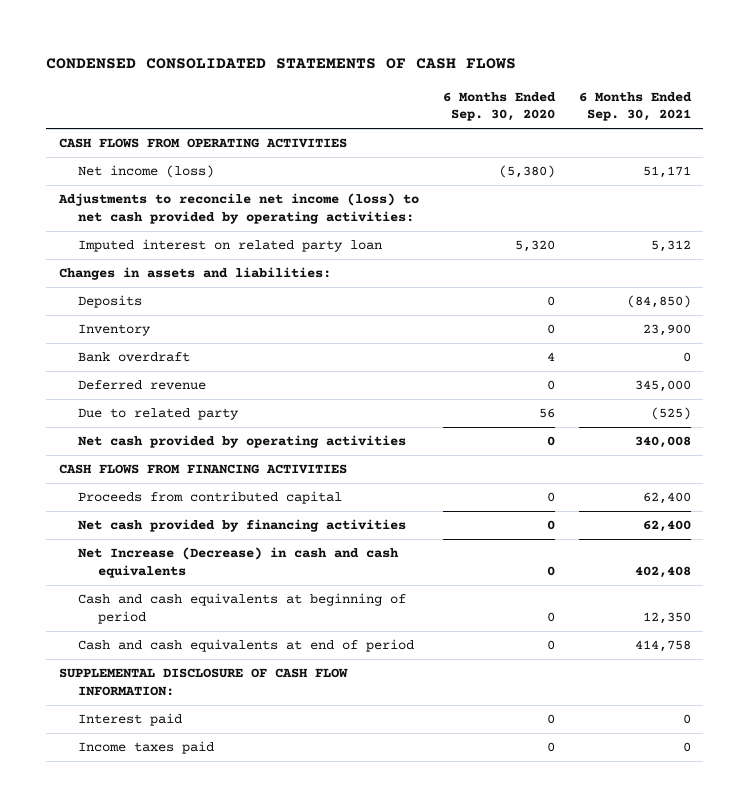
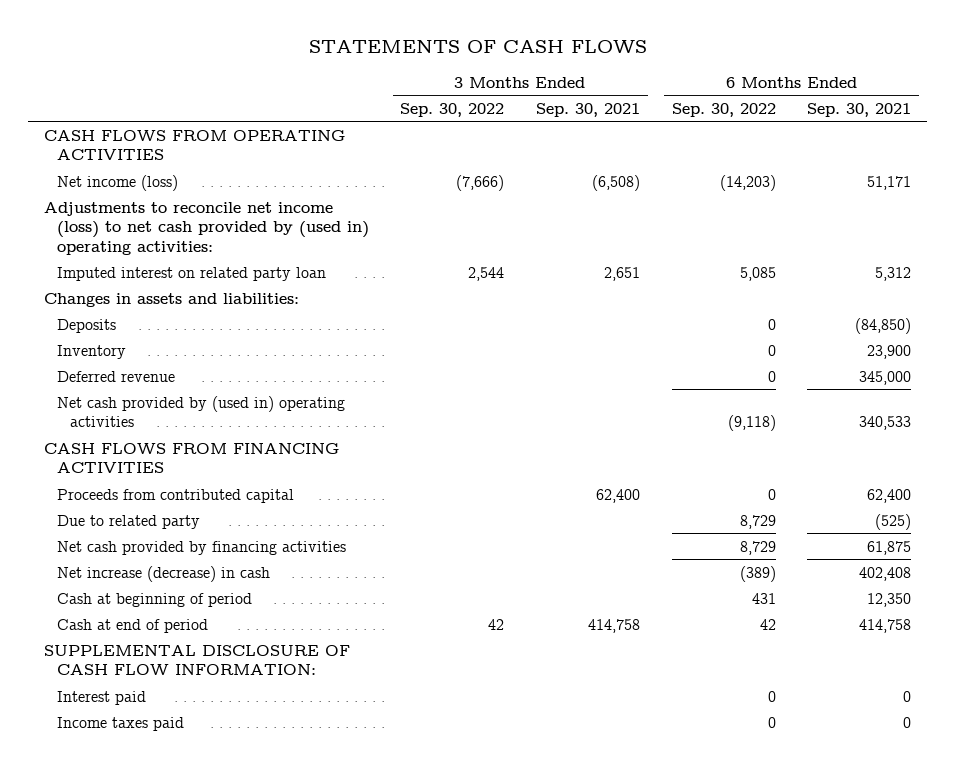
- CONDENSED CONSOLIDATED STATEMENTS OF CASH FLOWS
+ STATEMENTS OF CASH FLOWS
- | 6 Months Ended Sep. 30, 2020 | 6 Months Ended Sep. 30, 2021
+ | 3 Months Ended Sep. 30, 2022 | 3 Months Ended Sep. 30, 2021 | 6 Months Ended Sep. 30, 2022 | 6 Months Ended Sep. 30, 2021
- Adjustments to reconcile net income (loss) to net cash provided by operating activities:
+ Adjustments to reconcile net income (loss) to net cash provided by (used in) operating activities:
- Bank overdraft | 4 | 0
- Net cash provided by operating activities | 0 | 340,008
+ Net cash provided by (used in) operating activities | | | (9,118) | 340,533
- Net cash provided by financing activities | 0 | 62,400
- Net Increase (Decrease) in cash and cash equivalents | 0 | 402,408
- Cash and cash equivalents at beginning of period | 0 | 12,350
- Cash and cash equivalents at end of period | 0 | 414,758
moved down: Due to related party | | | 8,729 | (525)
+ Net cash provided by financing activities | | | 8,729 | 61,875
+ Net increase (decrease) in cash | | | (389) | 402,408
+ Cash at beginning of period | | | 431 | 12,350
+ Cash at end of period | 42 | 414,758 | 42 | 414,758

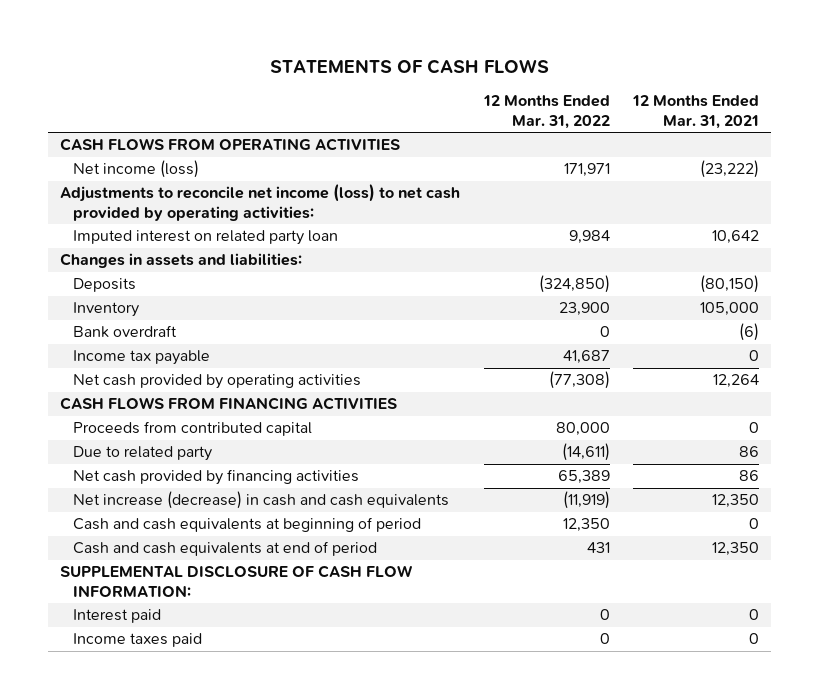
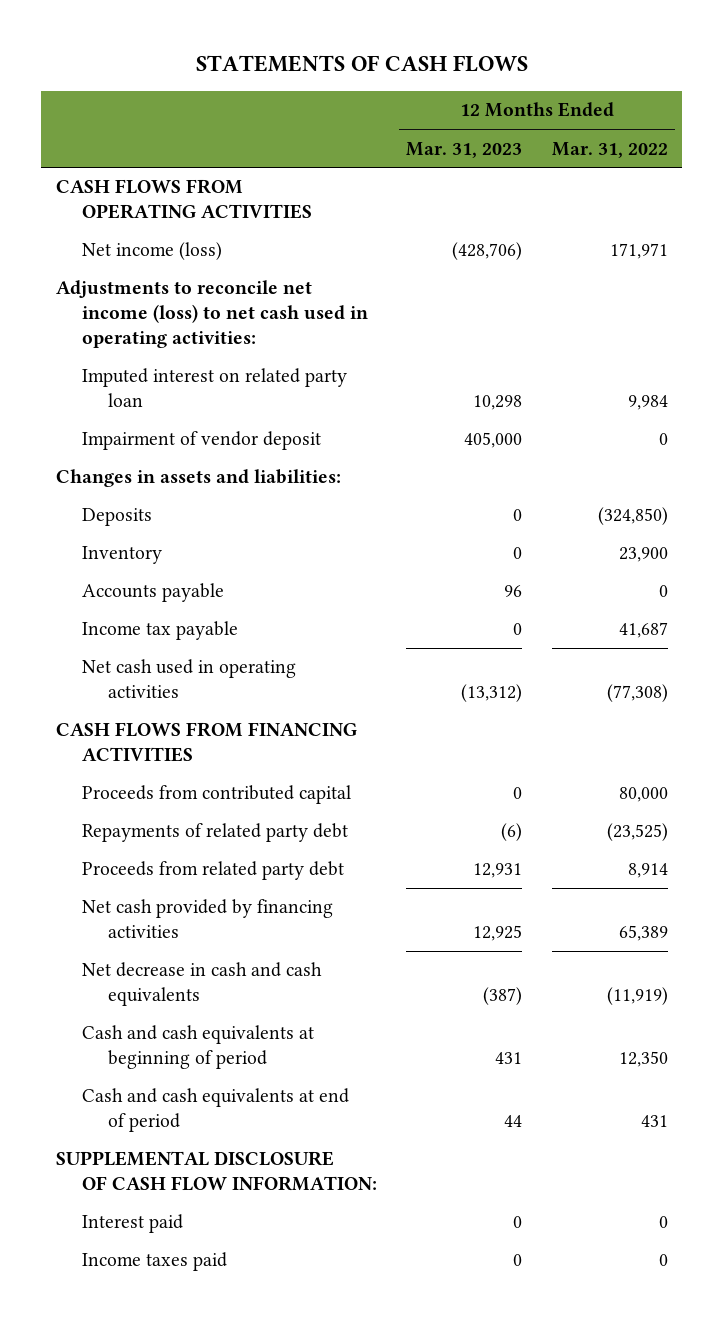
- | 12 Months Ended Mar. 31, 2022 | 12 Months Ended Mar. 31, 2021
+ | 12 Months Ended Mar. 31, 2023 | 12 Months Ended Mar. 31, 2022
- Adjustments to reconcile net income (loss) to net cash provided by operating activities:
+ Adjustments to reconcile net income (loss) to net cash used in operating activities:
+ Impairment of vendor deposit | 405,000 | 0
- Bank overdraft | 0 | (6)
+ Accounts payable | 96 | 0
- Net cash provided by operating activities | (77,308) | 12,264
+ Net cash used in operating activities | (13,312) | (77,308)
- Due to related party | (14,611) | 86
+ Repayments of related party debt | (6) | (23,525)
+ Proceeds from related party debt | 12,931 | 8,914
- Net increase (decrease) in cash and cash equivalents | (11,919) | 12,350
+ Net decrease in cash and cash equivalents | (387) | (11,919)

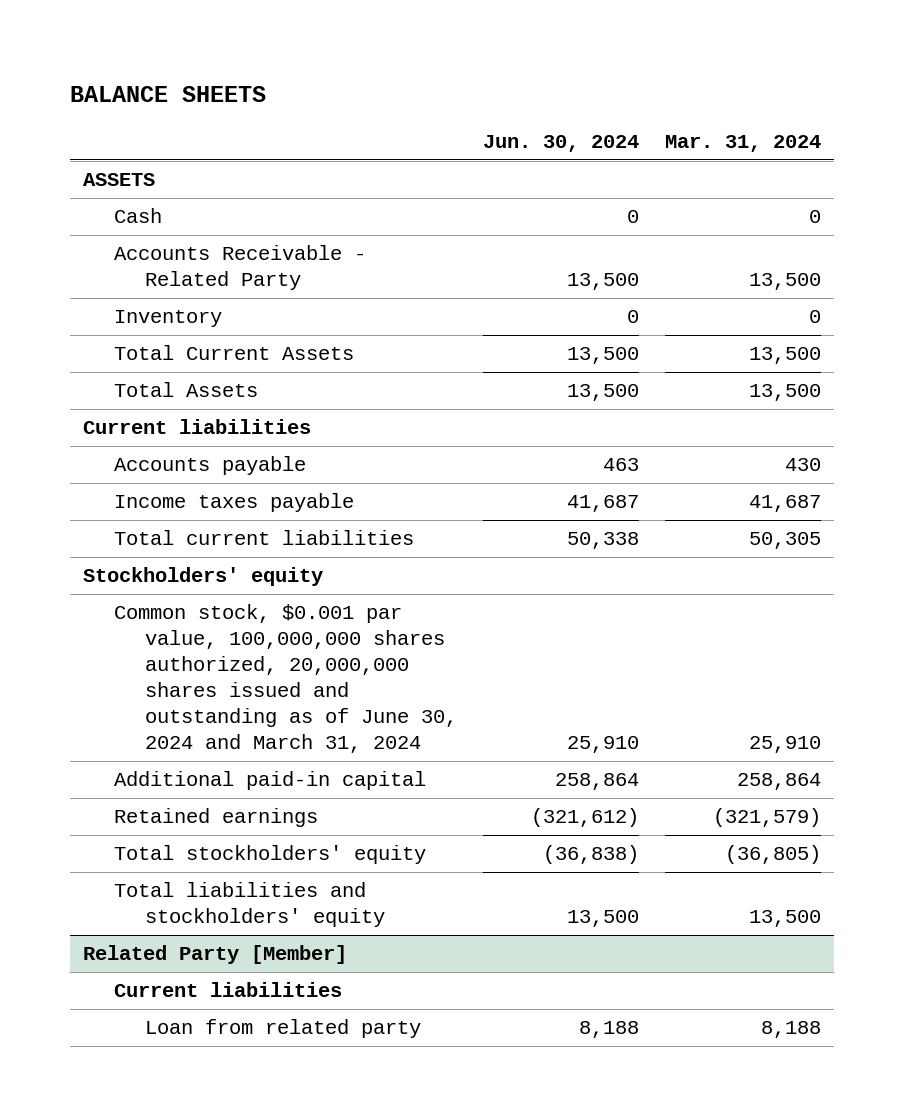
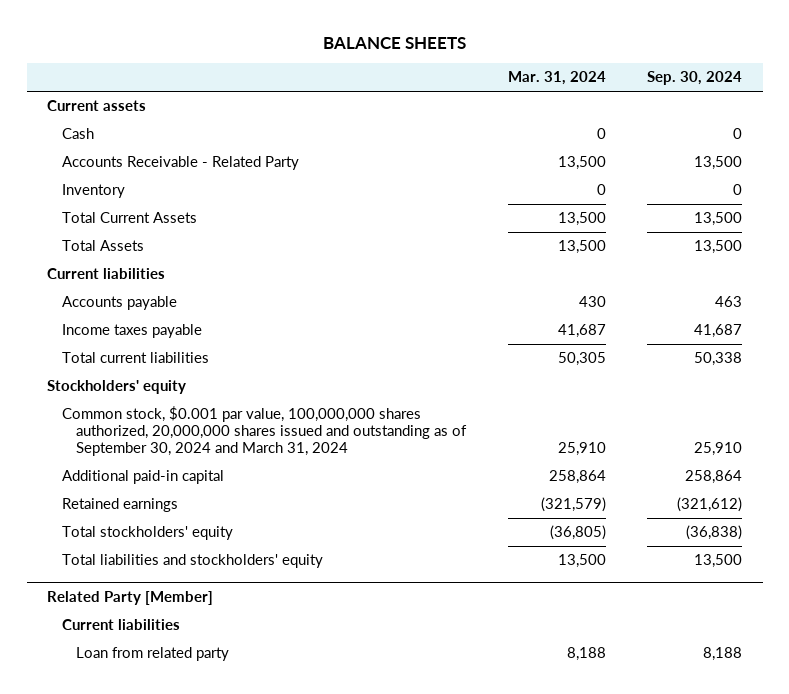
- | Jun. 30, 2024 | Mar. 31, 2024
+ | Mar. 31, 2024 | Sep. 30, 2024
- ASSETS
+ Current assets
- Common stock, $0.001 par value, 100,000,000 shares authorized, 20,000,000 shares issued and outstanding as of June 30, 2024 and March 31, 2024 | 25,910 | 25,910
+ Common stock, $0.001 par value, 100,000,000 shares authorized, 20,000,000 shares issued and outstanding as of September 30, 2024 and March 31, 2024 | 25,910 | 25,910

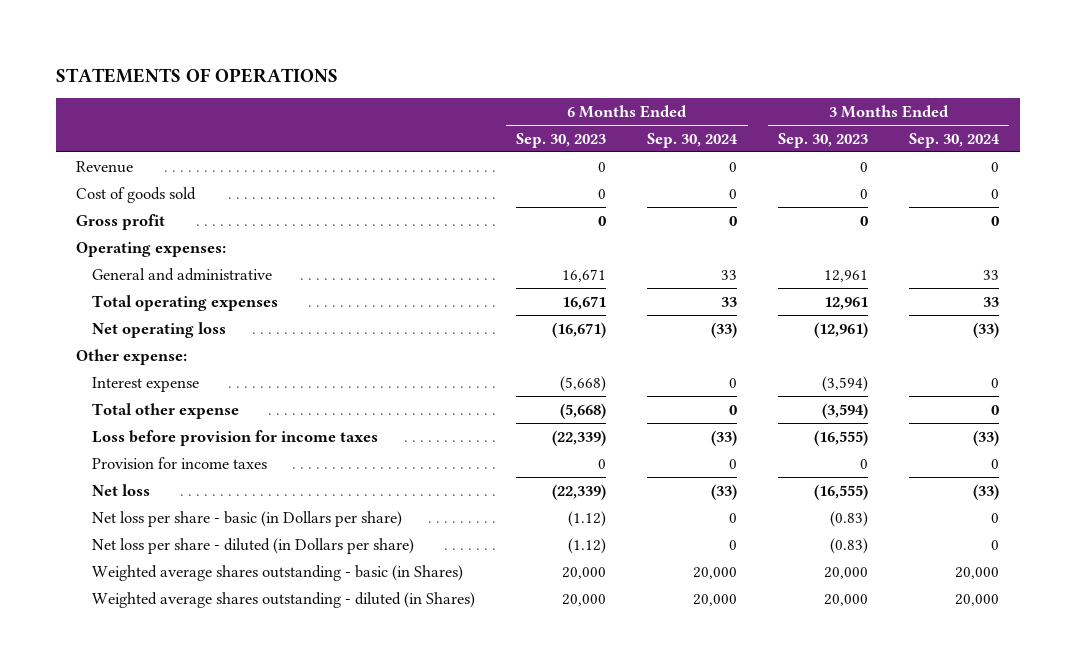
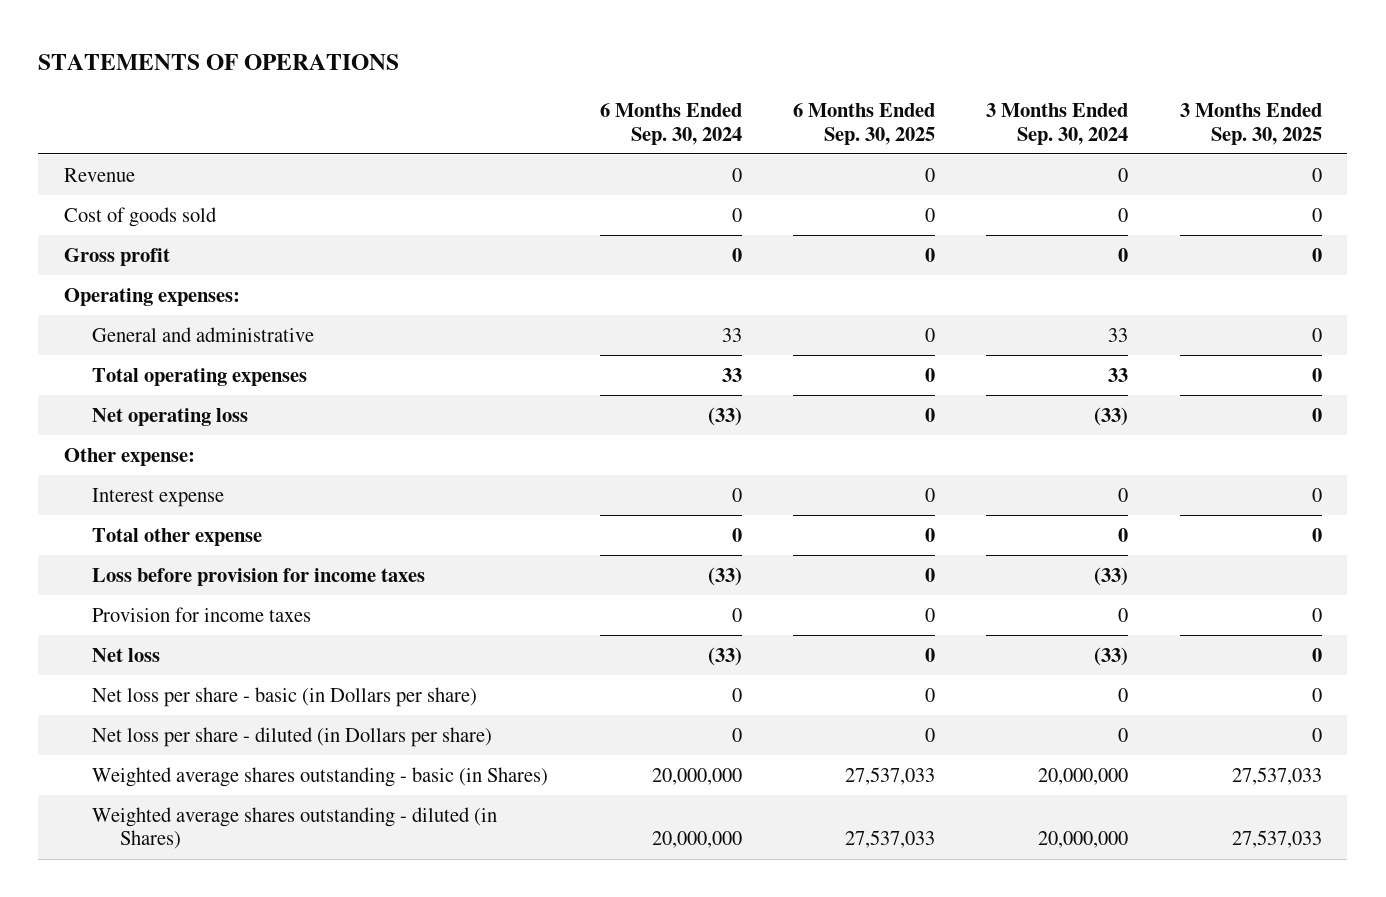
- | 6 Months Ended Sep. 30, 2023 | 6 Months Ended Sep. 30, 2024 | 3 Months Ended Sep. 30, 2023 | 3 Months Ended Sep. 30, 2024
+ | 6 Months Ended Sep. 30, 2024 | 6 Months Ended Sep. 30, 2025 | 3 Months Ended Sep. 30, 2024 | 3 Months Ended Sep. 30, 2025
- Weighted average shares outstanding - basic (in Shares) | 20,000 | 20,000 | 20,000 | 20,000
- Weighted average shares outstanding - diluted (in Shares) | 20,000 | 20,000 | 20,000 | 20,000
+ Weighted average shares outstanding - basic (in Shares) | 20,000,000 | 27,537,033 | 20,000,000 | 27,537,033
+ Weighted average shares outstanding - diluted (in Shares) | 20,000,000 | 27,537,033 | 20,000,000 | 27,537,033

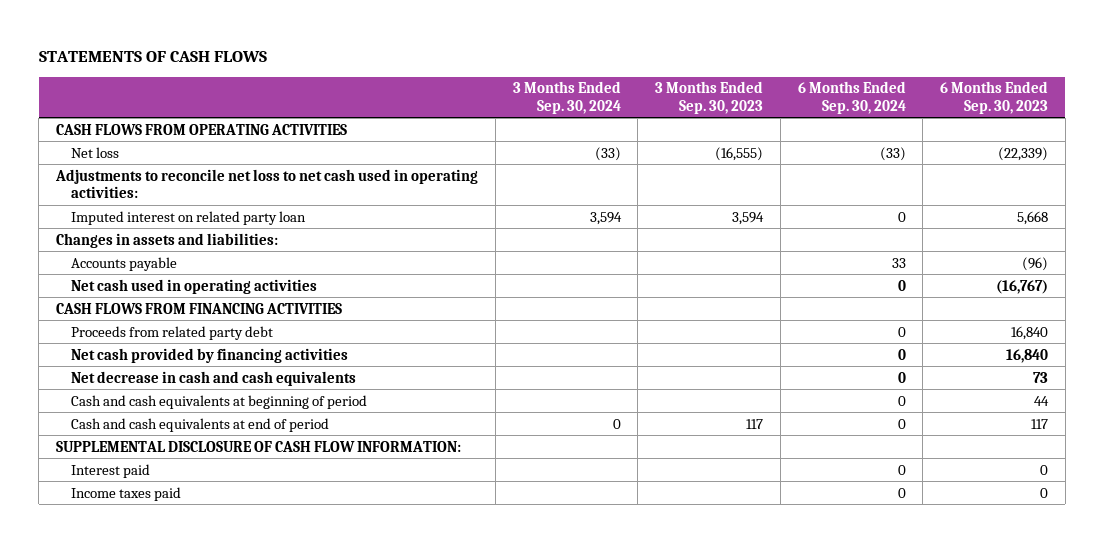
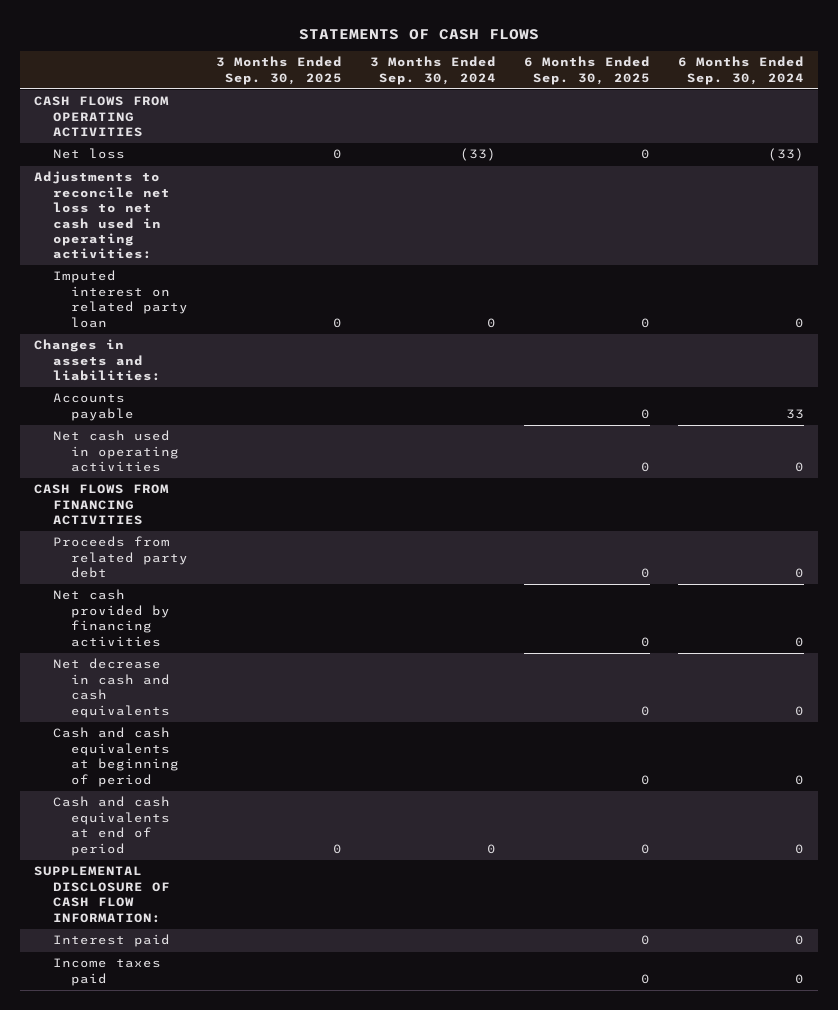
- | 3 Months Ended Sep. 30, 2024 | 3 Months Ended Sep. 30, 2023 | 6 Months Ended Sep. 30, 2024 | 6 Months Ended Sep. 30, 2023
+ | 3 Months Ended Sep. 30, 2025 | 3 Months Ended Sep. 30, 2024 | 6 Months Ended Sep. 30, 2025 | 6 Months Ended Sep. 30, 2024
- Imputed interest on related party loan | 3,594 | 3,594 | 0 | 5,668
+ Imputed interest on related party loan | 0 | 0 | 0 | 0

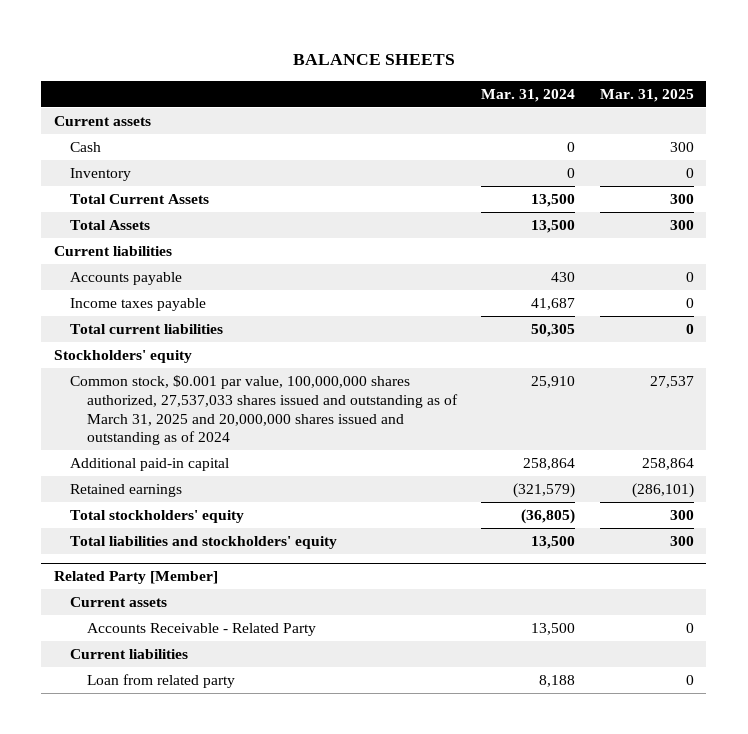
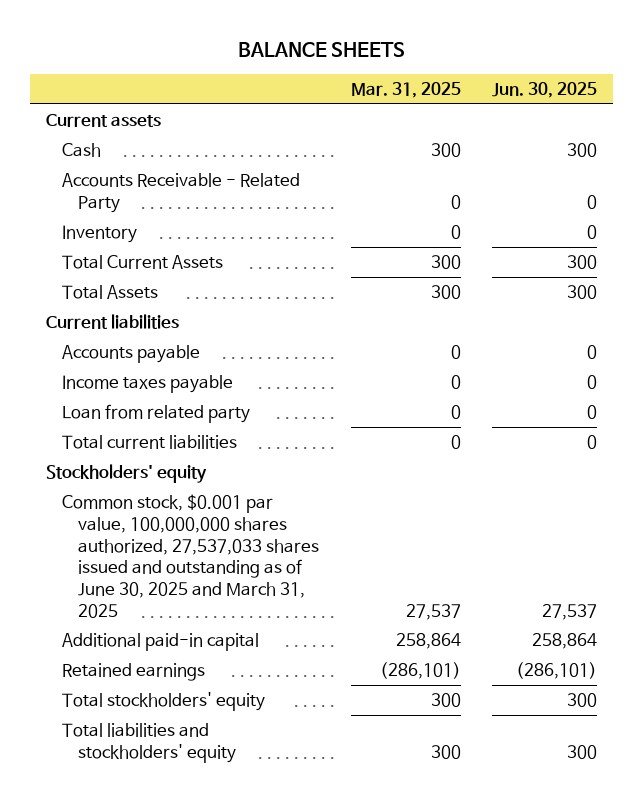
- | Mar. 31, 2024 | Mar. 31, 2025
+ | Mar. 31, 2025 | Jun. 30, 2025
+ Accounts Receivable - Related Party | 0 | 0
+ Loan from related party | 0 | 0
- Common stock, $0.001 par value, 100,000,000 shares authorized, 27,537,033 shares issued and outstanding as of March 31, 2025 and 20,000,000 shares issued and outstanding as of 2024 | 25,910 | 27,537
+ Common stock, $0.001 par value, 100,000,000 shares authorized, 27,537,033 shares issued and outstanding as of June 30, 2025 and March 31, 2025 | 27,537 | 27,537
- Related Party [Member]
- Current assets
- Accounts Receivable - Related Party | 13,500 | 0
- Current liabilities
- Loan from related party | 8,188 | 0

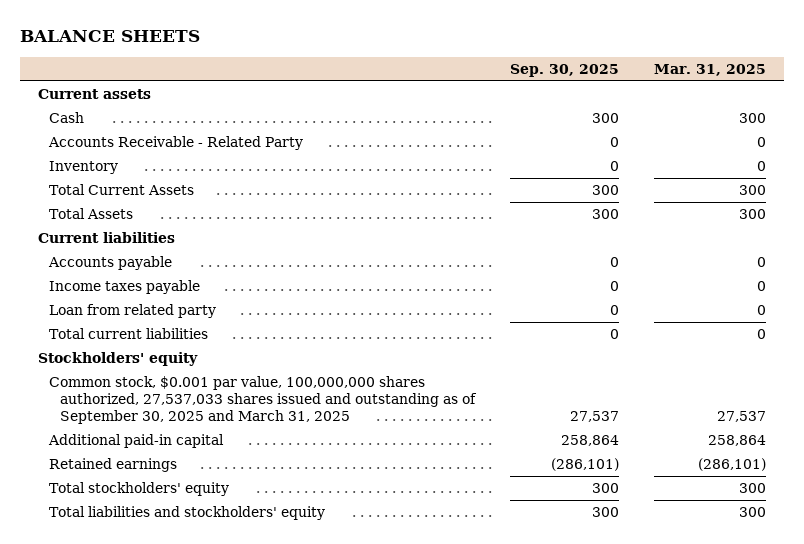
- | Mar. 31, 2025 | Jun. 30, 2025
+ | Sep. 30, 2025 | Mar. 31, 2025
- Common stock, $0.001 par value, 100,000,000 shares authorized, 27,537,033 shares issued and outstanding as of June 30, 2025 and March 31, 2025 | 27,537 | 27,537
+ Common stock, $0.001 par value, 100,000,000 shares authorized, 27,537,033 shares issued and outstanding as of September 30, 2025 and March 31, 2025 | 27,537 | 27,537

